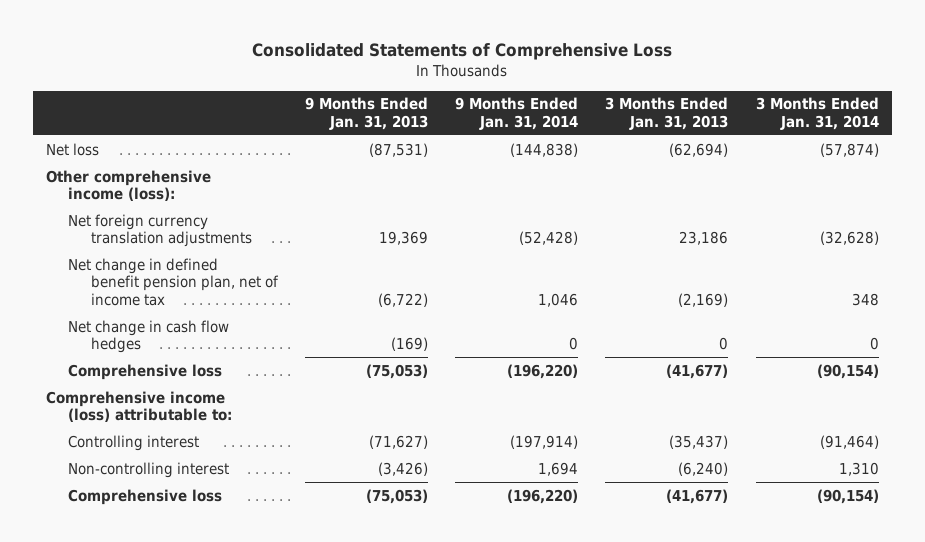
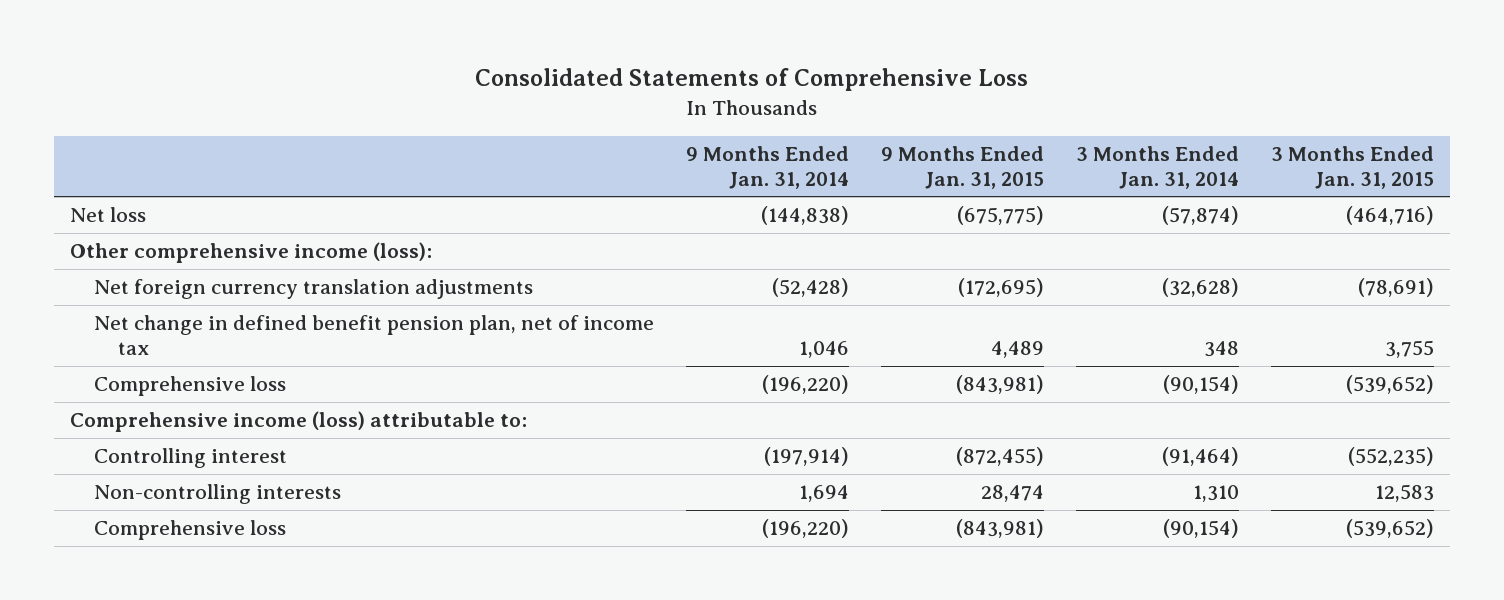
- | 9 Months Ended Jan. 31, 2013 | 9 Months Ended Jan. 31, 2014 | 3 Months Ended Jan. 31, 2013 | 3 Months Ended Jan. 31, 2014
+ | 9 Months Ended Jan. 31, 2014 | 9 Months Ended Jan. 31, 2015 | 3 Months Ended Jan. 31, 2014 | 3 Months Ended Jan. 31, 2015
- Net change in cash flow hedges | (169) | 0 | 0 | 0
- Non-controlling interest | (3,426) | 1,694 | (6,240) | 1,310
+ Non-controlling interests | 1,694 | 28,474 | 1,310 | 12,583

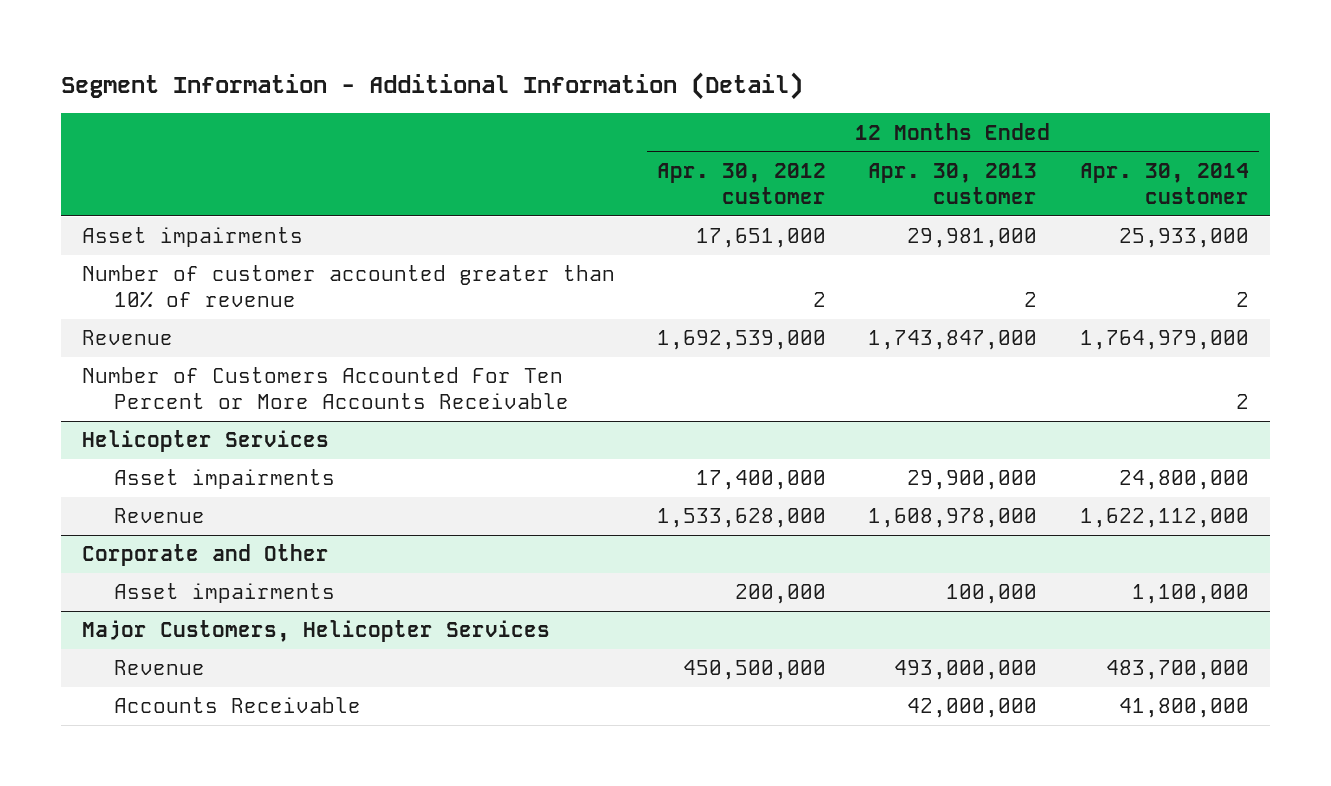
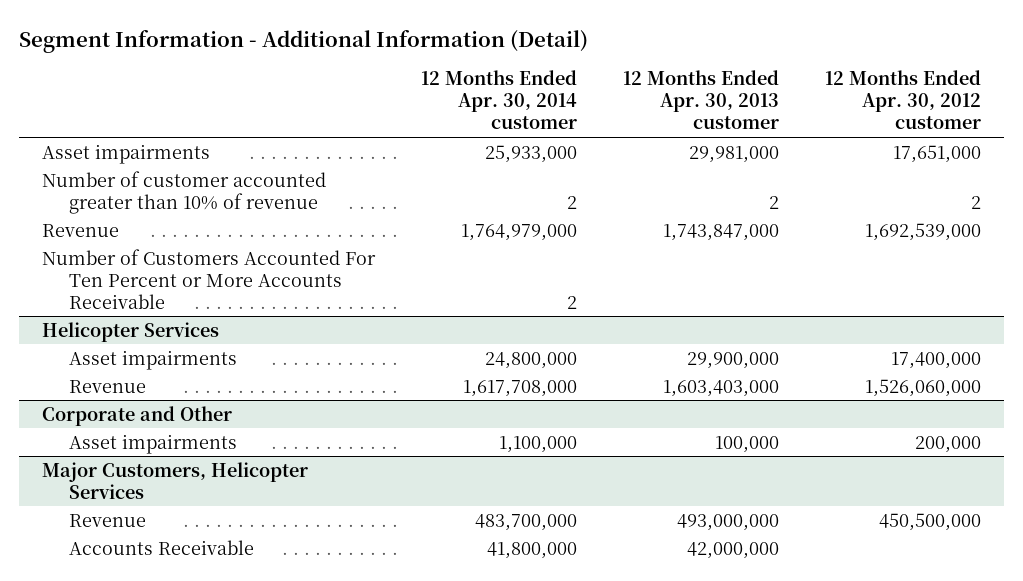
- | 12 Months Ended Apr. 30, 2012 customer | 12 Months Ended Apr. 30, 2013 customer | 12 Months Ended Apr. 30, 2014 customer
+ | 12 Months Ended Apr. 30, 2014 customer | 12 Months Ended Apr. 30, 2013 customer | 12 Months Ended Apr. 30, 2012 customer
@ Helicopter Services
- Revenue | 1,533,628,000 | 1,608,978,000 | 1,622,112,000
+ Revenue | 1,617,708,000 | 1,603,403,000 | 1,526,060,000

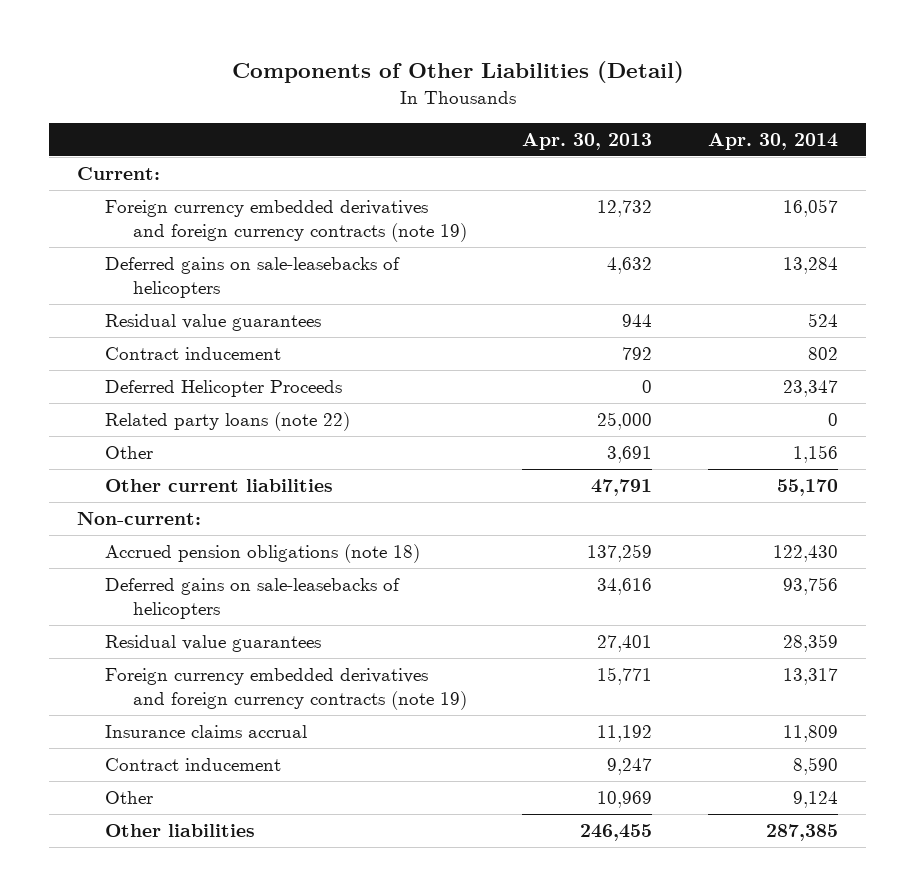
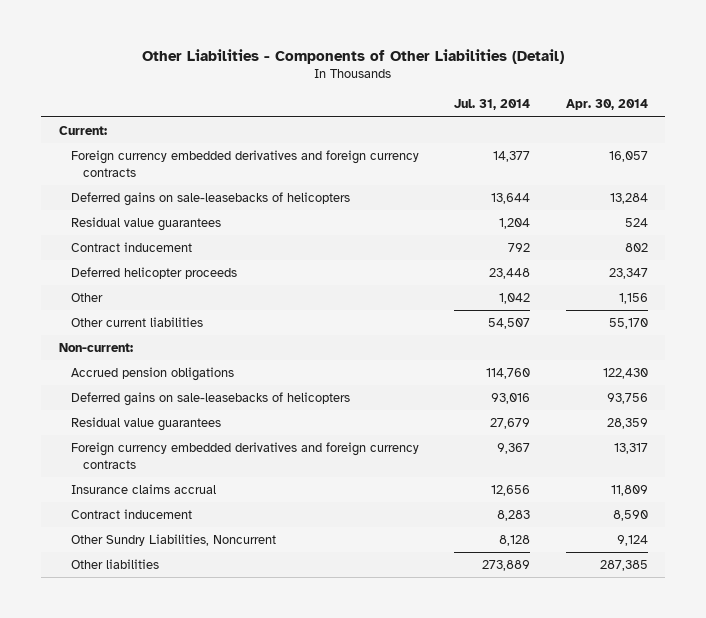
- Components of Other Liabilities (Detail)
+ Other Liabilities - Components of Other Liabilities (Detail)
- | Apr. 30, 2013 | Apr. 30, 2014
+ | Jul. 31, 2014 | Apr. 30, 2014
- Foreign currency embedded derivatives and foreign currency contracts (note 19) | 12,732 | 16,057
+ Foreign currency embedded derivatives and foreign currency contracts | 14,377 | 16,057
- Deferred Helicopter Proceeds | 0 | 23,347
- Related party loans (note 22) | 25,000 | 0
+ Deferred helicopter proceeds | 23,448 | 23,347
- Accrued pension obligations (note 18) | 137,259 | 122,430
+ Accrued pension obligations | 114,760 | 122,430
- Foreign currency embedded derivatives and foreign currency contracts (note 19) | 15,771 | 13,317
+ Foreign currency embedded derivatives and foreign currency contracts | 9,367 | 13,317
- Other | 10,969 | 9,124
+ Other Sundry Liabilities, Noncurrent | 8,128 | 9,124

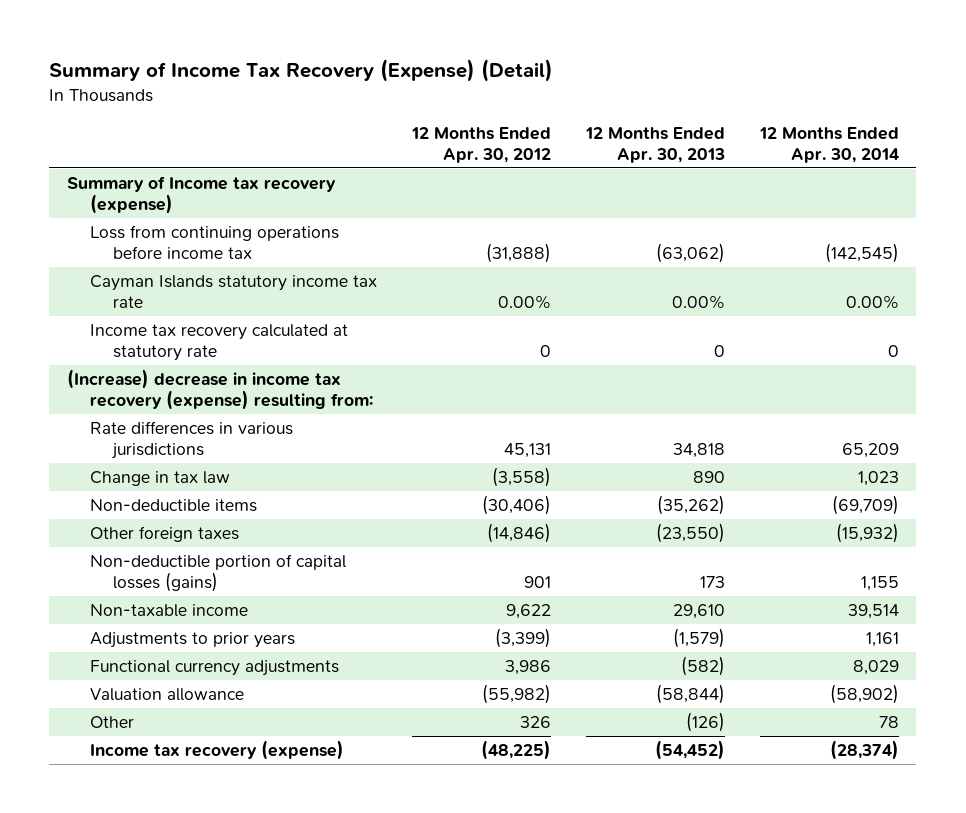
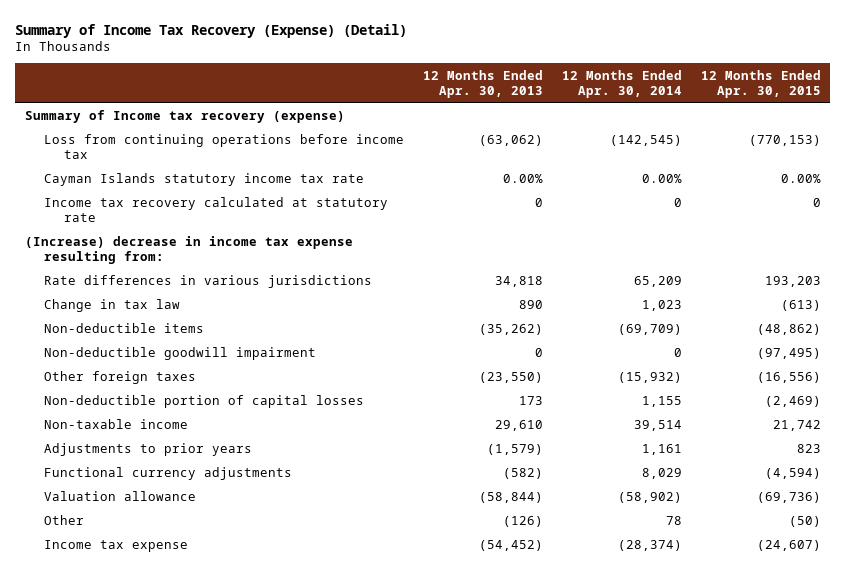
- | 12 Months Ended Apr. 30, 2012 | 12 Months Ended Apr. 30, 2013 | 12 Months Ended Apr. 30, 2014
+ | 12 Months Ended Apr. 30, 2013 | 12 Months Ended Apr. 30, 2014 | 12 Months Ended Apr. 30, 2015
- (Increase) decrease in income tax recovery (expense) resulting from:
+ (Increase) decrease in income tax expense resulting from:
+ Non-deductible goodwill impairment | 0 | 0 | (97,495)
- Non-deductible portion of capital losses (gains) | 901 | 173 | 1,155
+ Non-deductible portion of capital losses | 173 | 1,155 | (2,469)
- Income tax recovery (expense) | (48,225) | (54,452) | (28,374)
+ Income tax expense | (54,452) | (28,374) | (24,607)

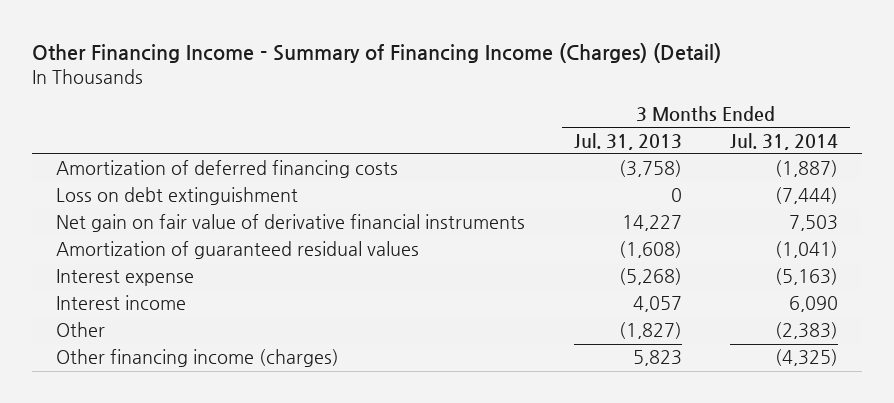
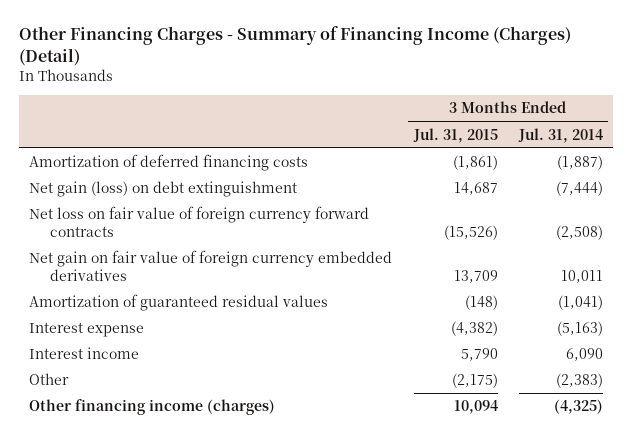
- Other Financing Income - Summary of Financing Income (Charges) (Detail)
+ Other Financing Charges - Summary of Financing Income (Charges) (Detail)
- | 3 Months Ended Jul. 31, 2013 | 3 Months Ended Jul. 31, 2014
+ | 3 Months Ended Jul. 31, 2015 | 3 Months Ended Jul. 31, 2014
- Loss on debt extinguishment | 0 | (7,444)
- Net gain on fair value of derivative financial instruments | 14,227 | 7,503
+ Net gain (loss) on debt extinguishment | 14,687 | (7,444)
+ Net loss on fair value of foreign currency forward contracts | (15,526) | (2,508)
+ Net gain on fair value of foreign currency embedded derivatives | 13,709 | 10,011

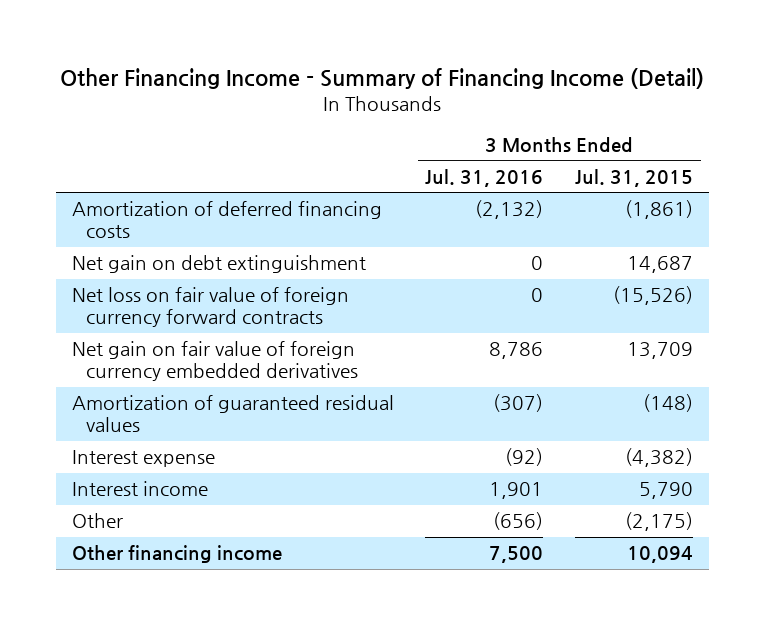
- Other Financing Charges - Summary of Financing Income (Charges) (Detail)
+ Other Financing Income - Summary of Financing Income (Detail)
- | 3 Months Ended Jul. 31, 2015 | 3 Months Ended Jul. 31, 2014
+ | 3 Months Ended Jul. 31, 2016 | 3 Months Ended Jul. 31, 2015
- Net gain (loss) on debt extinguishment | 14,687 | (7,444)
+ Net gain on debt extinguishment | 0 | 14,687
- Other financing income (charges) | 10,094 | (4,325)
+ Other financing income | 7,500 | 10,094

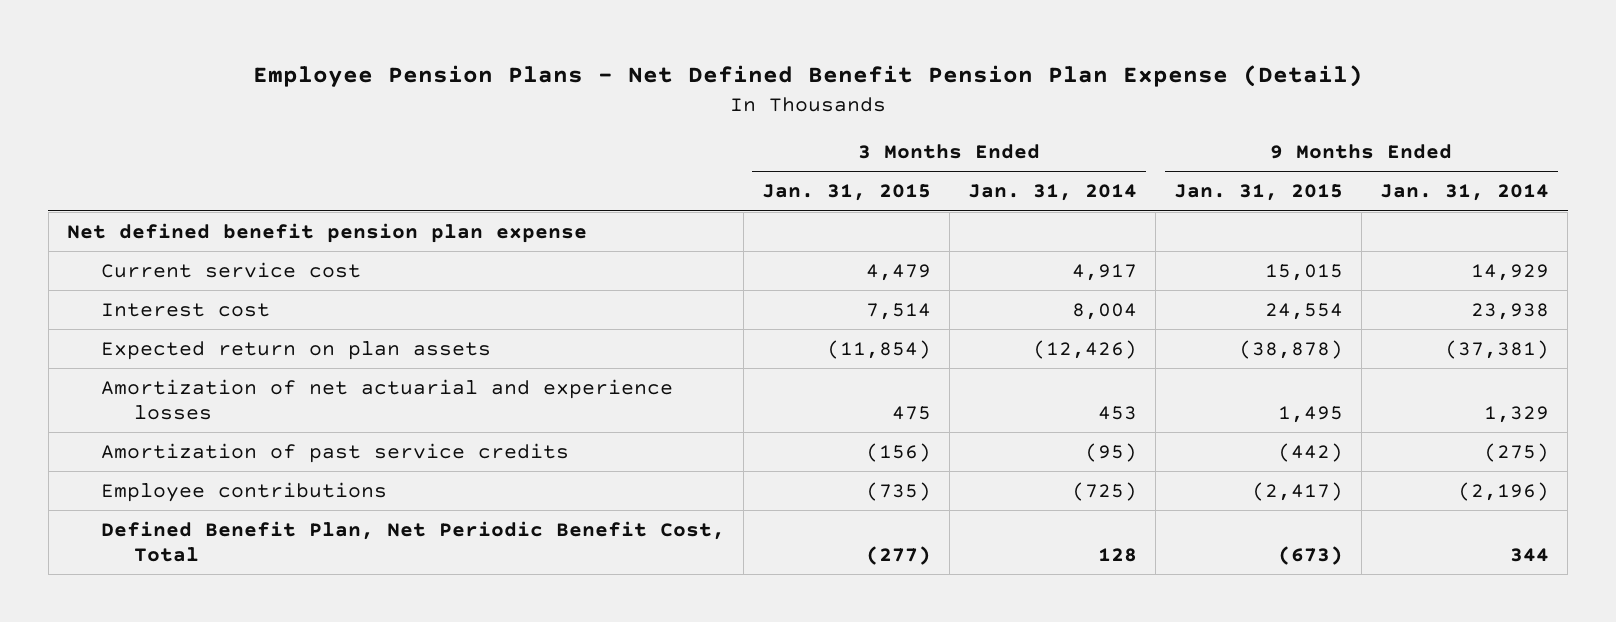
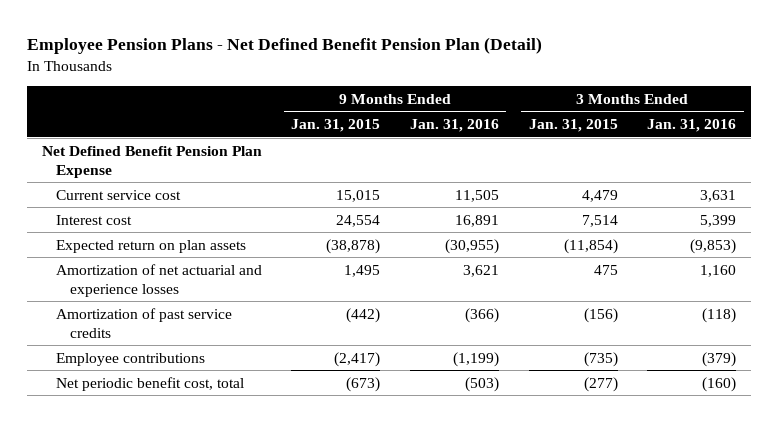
- Employee Pension Plans - Net Defined Benefit Pension Plan Expense (Detail)
+ Employee Pension Plans - Net Defined Benefit Pension Plan (Detail)
- | 3 Months Ended Jan. 31, 2015 | 3 Months Ended Jan. 31, 2014 | 9 Months Ended Jan. 31, 2015 | 9 Months Ended Jan. 31, 2014
+ | 9 Months Ended Jan. 31, 2015 | 9 Months Ended Jan. 31, 2016 | 3 Months Ended Jan. 31, 2015 | 3 Months Ended Jan. 31, 2016
- Net defined benefit pension plan expense
+ Net Defined Benefit Pension Plan Expense
- Defined Benefit Plan, Net Periodic Benefit Cost, Total | (277) | 128 | (673) | 344
+ Net periodic benefit cost, total | (673) | (503) | (277) | (160)

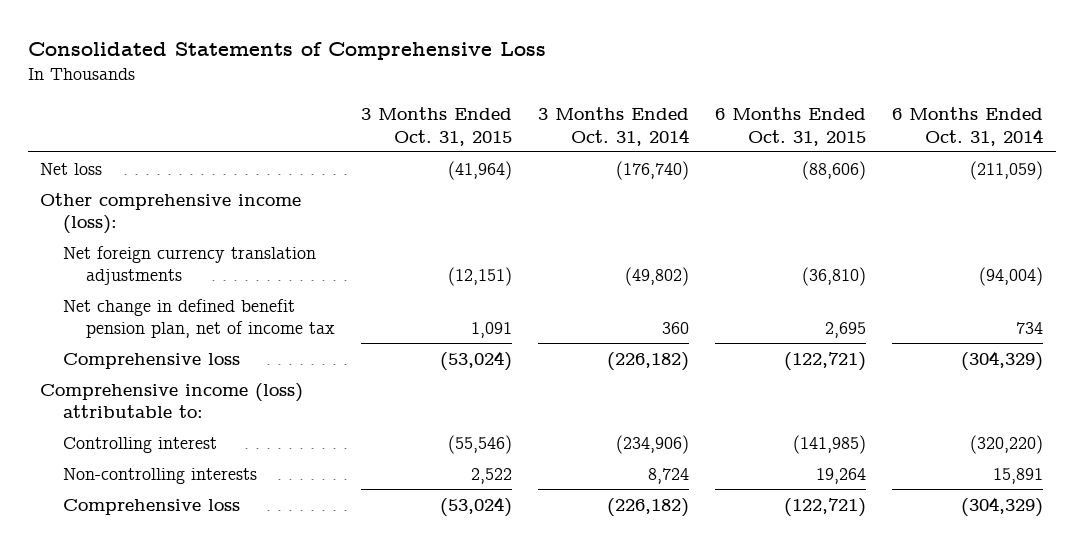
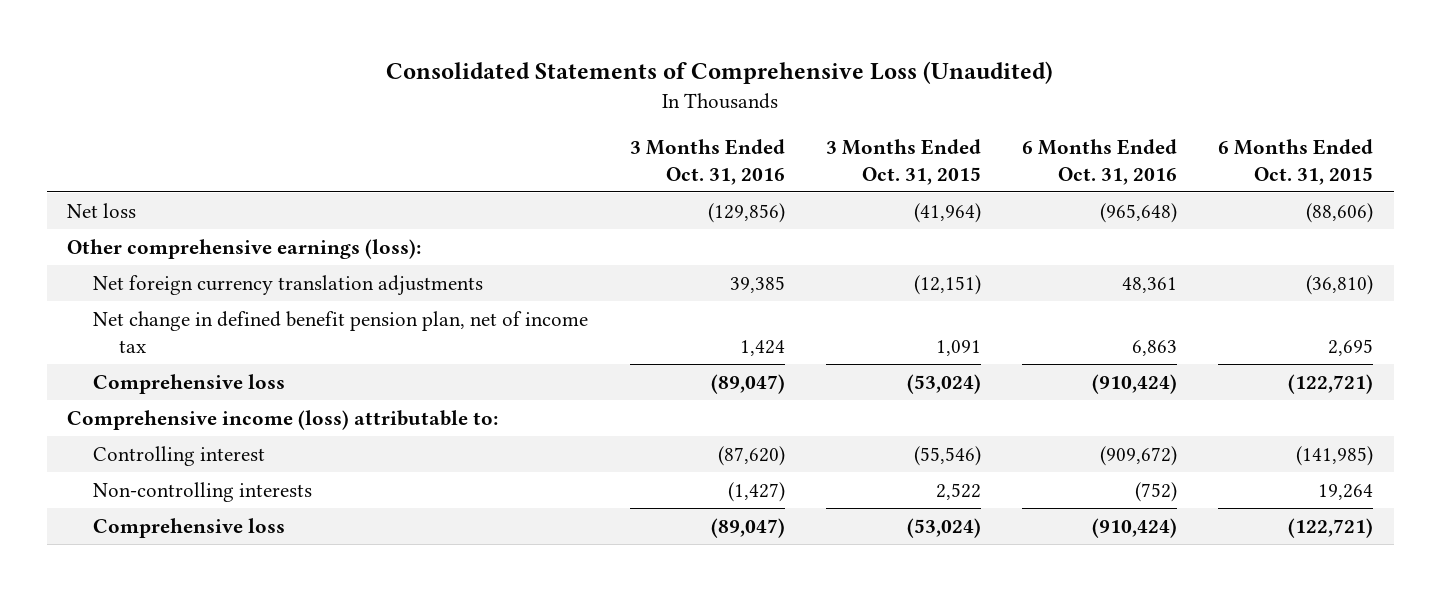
- Consolidated Statements of Comprehensive Loss
+ Consolidated Statements of Comprehensive Loss (Unaudited)
- | 3 Months Ended Oct. 31, 2015 | 3 Months Ended Oct. 31, 2014 | 6 Months Ended Oct. 31, 2015 | 6 Months Ended Oct. 31, 2014
+ | 3 Months Ended Oct. 31, 2016 | 3 Months Ended Oct. 31, 2015 | 6 Months Ended Oct. 31, 2016 | 6 Months Ended Oct. 31, 2015
- Other comprehensive income (loss):
+ Other comprehensive earnings (loss):

